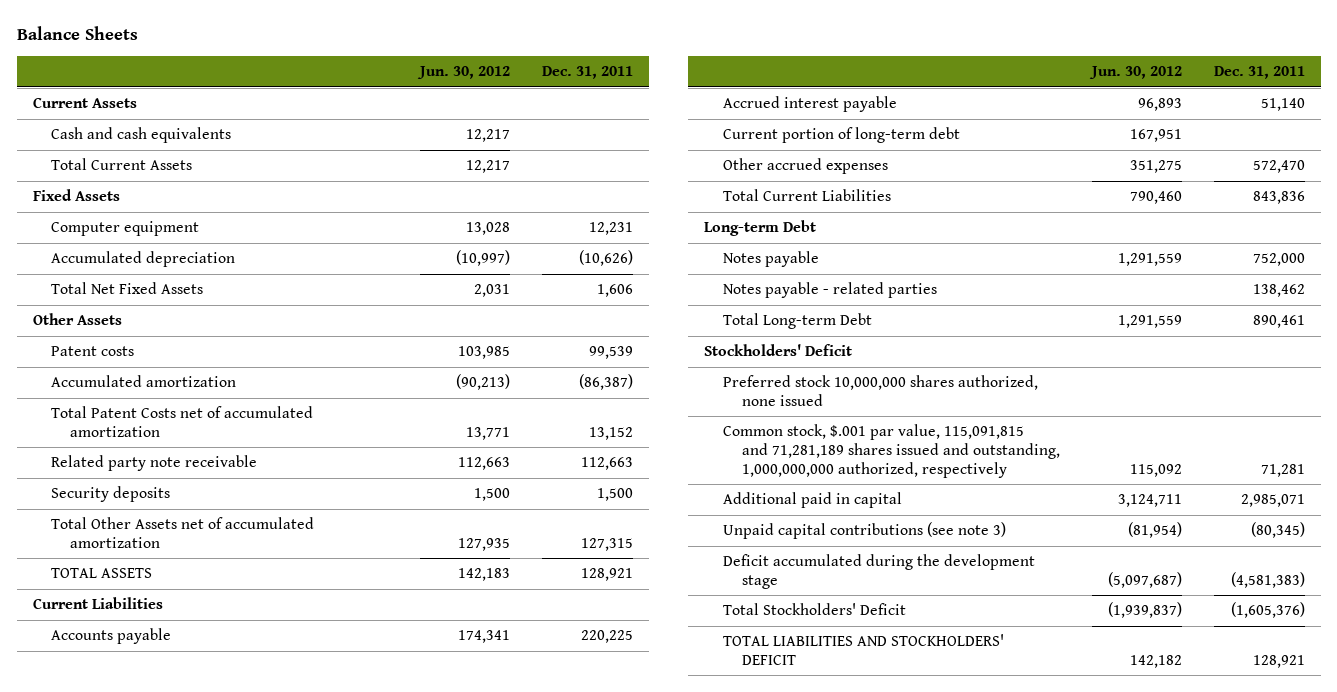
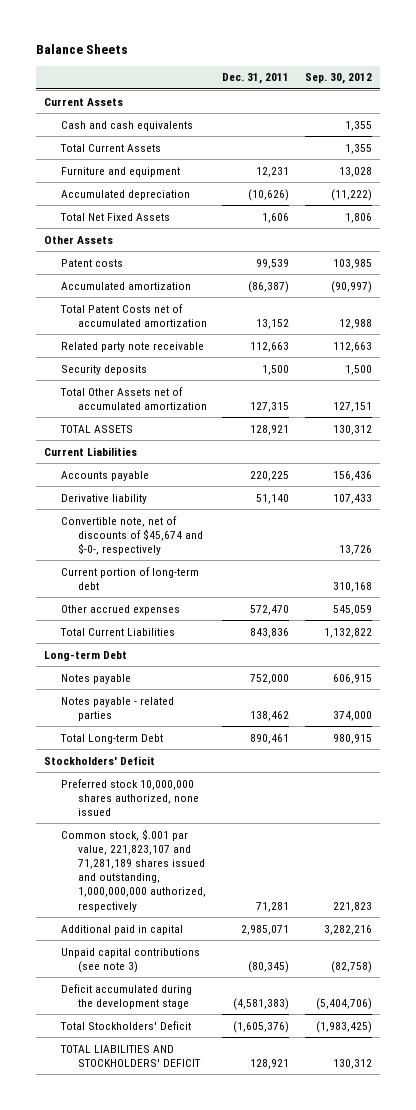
- | Jun. 30, 2012 | Dec. 31, 2011
+ | Dec. 31, 2011 | Sep. 30, 2012
- Fixed Assets
- Computer equipment | 13,028 | 12,231
+ Furniture and equipment | 12,231 | 13,028
- Accrued interest payable | 96,893 | 51,140
+ Derivative liability | 51,140 | 107,433
+ Convertible note, net of discounts of $45,674 and $-0-, respectively | | 13,726
- Common stock, $.001 par value, 115,091,815 and 71,281,189 shares issued and outstanding, 1,000,000,000 authorized, respectively | 115,092 | 71,281
+ Common stock, $.001 par value, 221,823,107 and 71,281,189 shares issued and outstanding, 1,000,000,000 authorized, respectively | 71,281 | 221,823

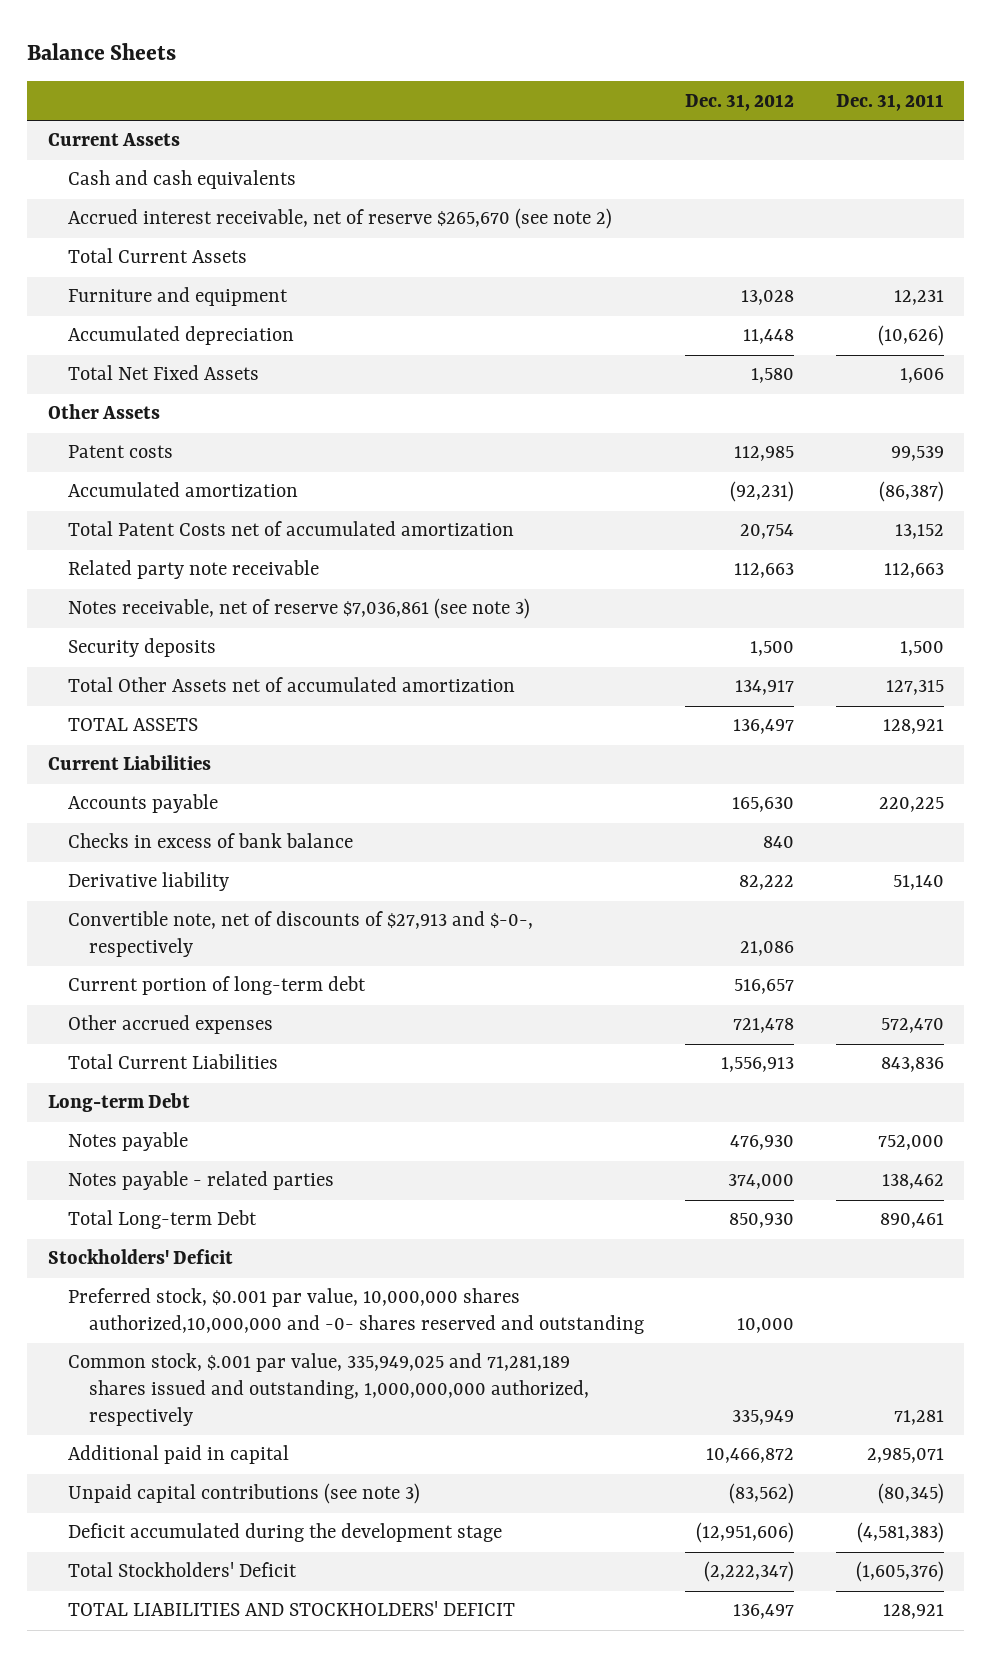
- | Dec. 31, 2011 | Sep. 30, 2012
+ | Dec. 31, 2012 | Dec. 31, 2011
+ Accrued interest receivable, net of reserve $265,670 (see note 2)
+ Notes receivable, net of reserve $7,036,861 (see note 3)
+ Checks in excess of bank balance | 840 |
- Convertible note, net of discounts of $45,674 and $-0-, respectively | | 13,726
+ Convertible note, net of discounts of $27,913 and $-0-, respectively | 21,086 |
- Preferred stock 10,000,000 shares authorized, none issued
- Common stock, $.001 par value, 221,823,107 and 71,281,189 shares issued and outstanding, 1,000,000,000 authorized, respectively | 71,281 | 221,823
+ Preferred stock, $0.001 par value, 10,000,000 shares authorized,10,000,000 and -0- shares reserved and outstanding | 10,000 |
+ Common stock, $.001 par value, 335,949,025 and 71,281,189 shares issued and outstanding, 1,000,000,000 authorized, respectively | 335,949 | 71,281

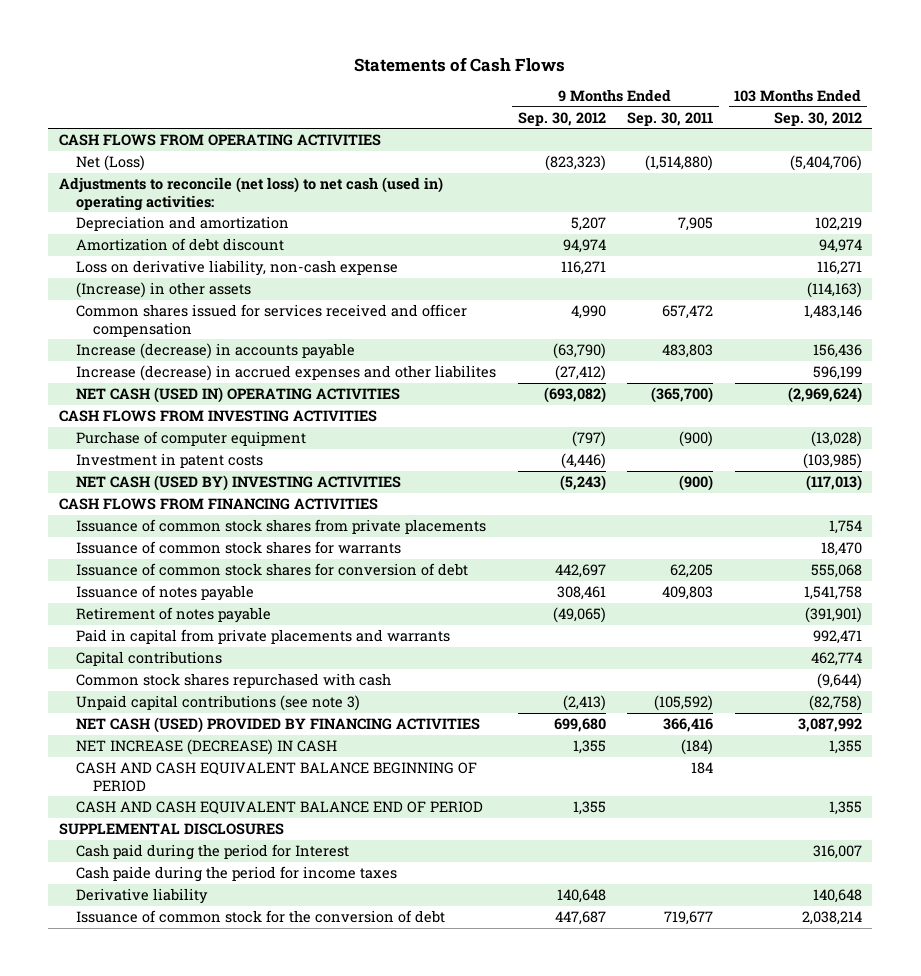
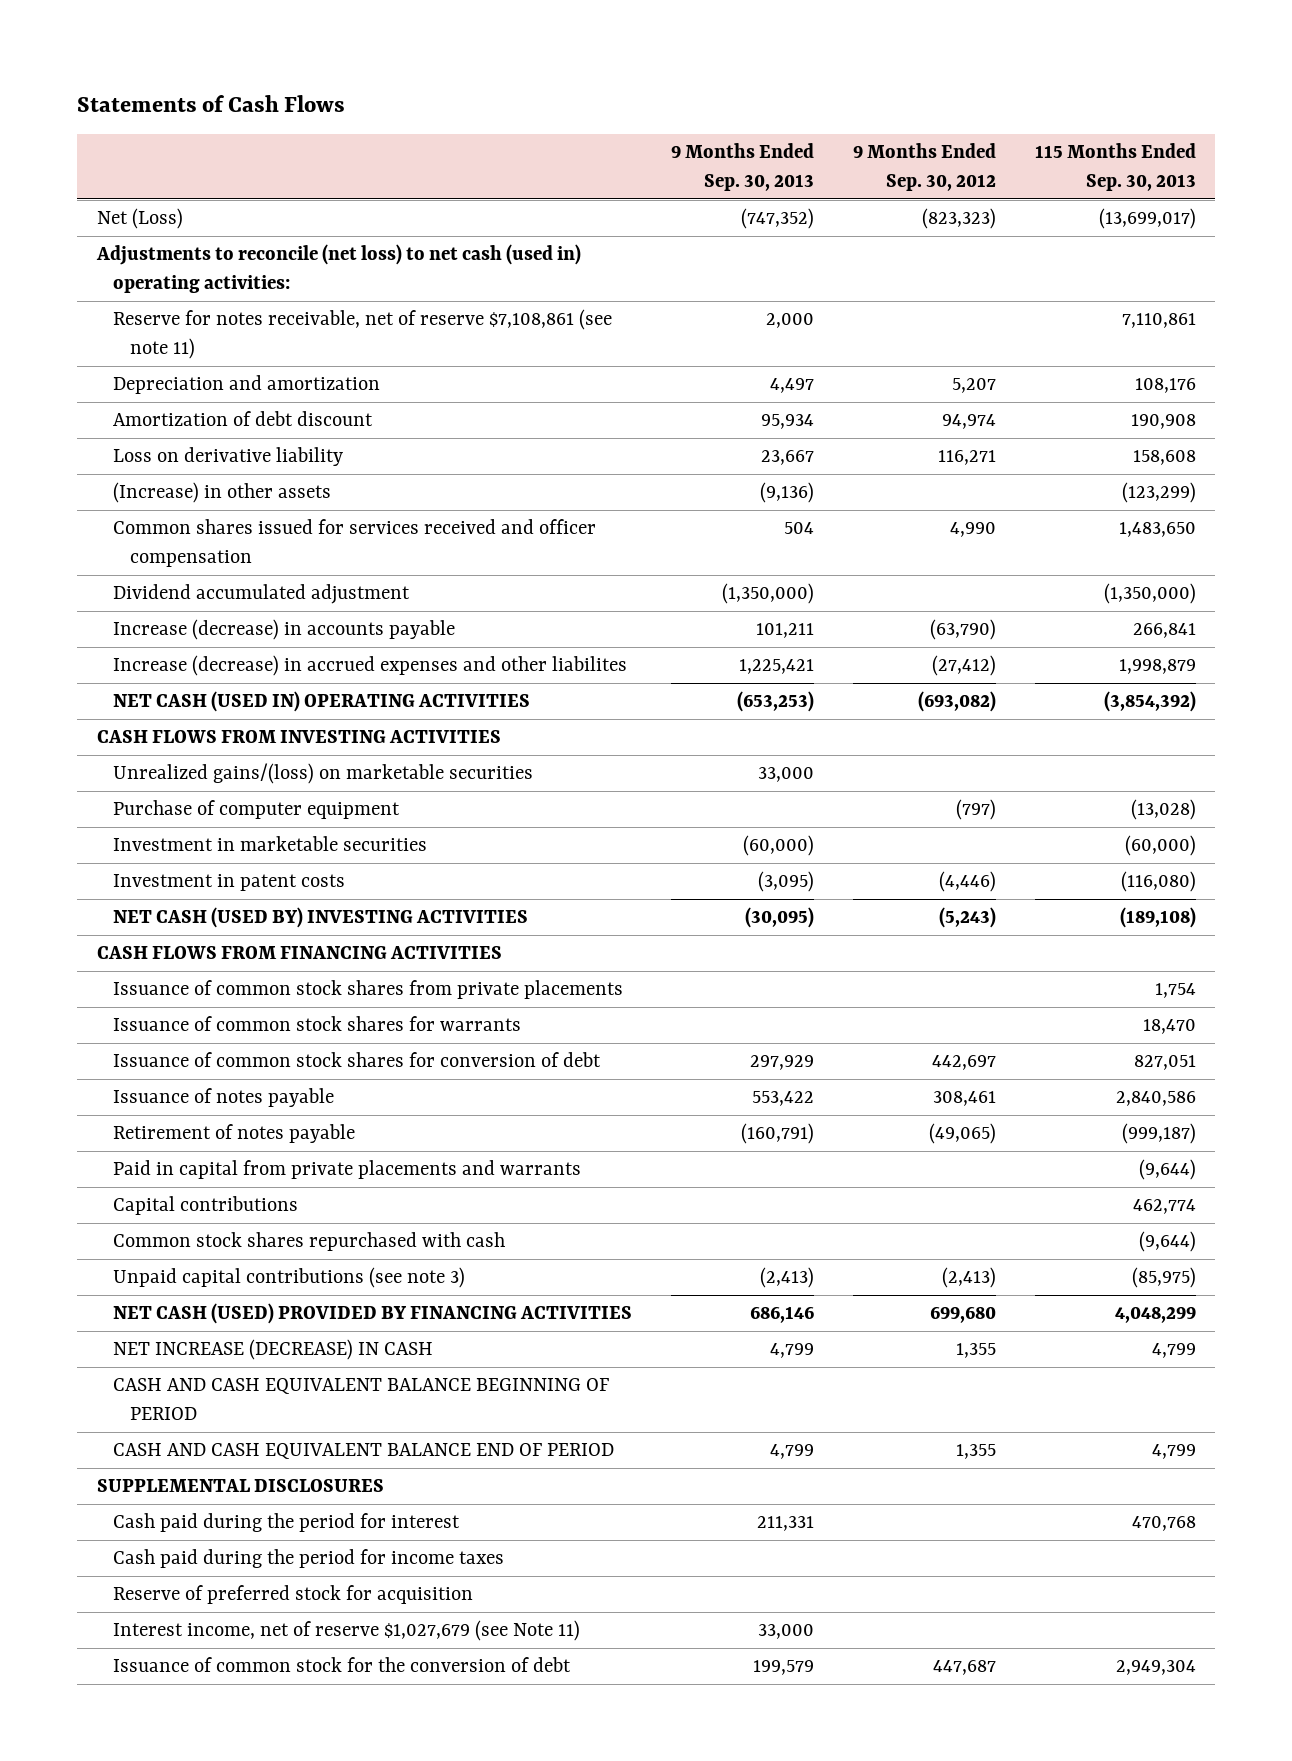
- | 9 Months Ended Sep. 30, 2012 | 9 Months Ended Sep. 30, 2011 | 103 Months Ended Sep. 30, 2012
+ | 9 Months Ended Sep. 30, 2013 | 9 Months Ended Sep. 30, 2012 | 115 Months Ended Sep. 30, 2013
- CASH FLOWS FROM OPERATING ACTIVITIES
+ Reserve for notes receivable, net of reserve $7,108,861 (see note 11) | 2,000 | | 7,110,861
- Loss on derivative liability, non-cash expense | 116,271 | | 116,271
+ Loss on derivative liability | 23,667 | 116,271 | 158,608
+ Dividend accumulated adjustment | (1,350,000) | | (1,350,000)
+ Unrealized gains/(loss) on marketable securities | 33,000 | |
+ Investment in marketable securities | (60,000) | | (60,000)
- Cash paid during the period for Interest | | | 316,007
- Cash paide during the period for income taxes
- Derivative liability | 140,648 | | 140,648
+ Cash paid during the period for interest | 211,331 | | 470,768
+ Cash paid during the period for income taxes
+ Reserve of preferred stock for acquisition
+ Interest income, net of reserve $1,027,679 (see Note 11) | 33,000 | |

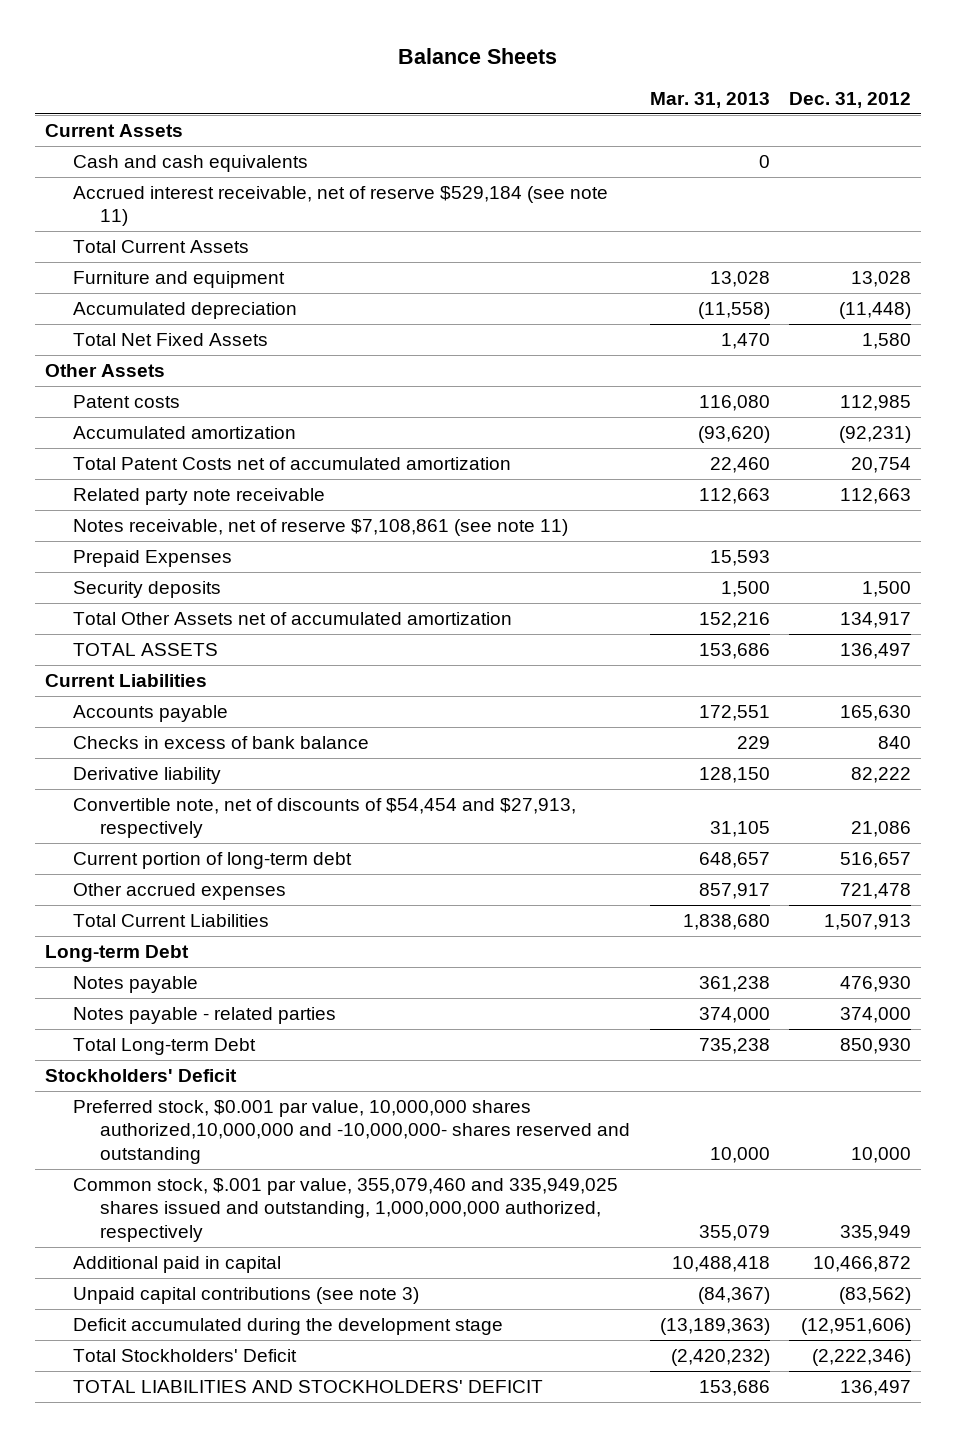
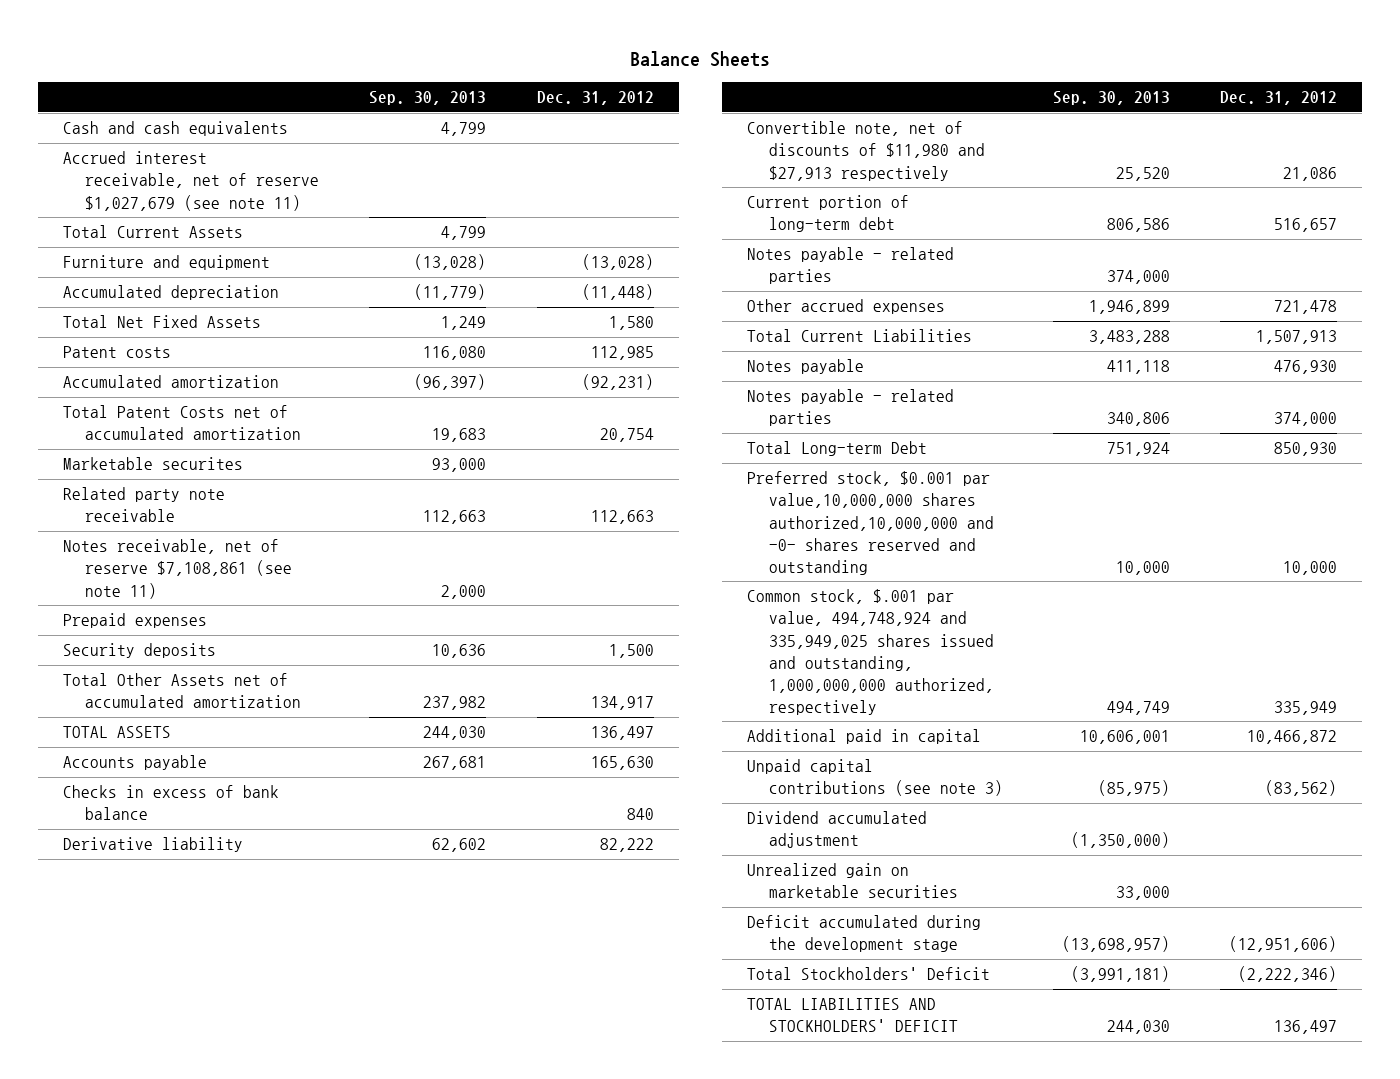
- | Mar. 31, 2013 | Dec. 31, 2012
+ | Sep. 30, 2013 | Dec. 31, 2012
- Current Assets
- Accrued interest receivable, net of reserve $529,184 (see note 11)
+ Accrued interest receivable, net of reserve $1,027,679 (see note 11)
- Furniture and equipment | 13,028 | 13,028
+ Furniture and equipment | (13,028) | (13,028)
- Other Assets
+ Marketable securites | 93,000 |
- Prepaid Expenses | 15,593 |
+ Prepaid expenses
- Current Liabilities
- Convertible note, net of discounts of $54,454 and $27,913, respectively | 31,105 | 21,086
+ Convertible note, net of discounts of $11,980 and $27,913 respectively | 25,520 | 21,086
+ Notes payable - related parties | 374,000 |
- Long-term Debt
- Stockholders' Deficit
- Preferred stock, $0.001 par value, 10,000,000 shares authorized,10,000,000 and -10,000,000- shares reserved and outstanding | 10,000 | 10,000
- Common stock, $.001 par value, 355,079,460 and 335,949,025 shares issued and outstanding, 1,000,000,000 authorized, respectively | 355,079 | 335,949
+ Preferred stock, $0.001 par value,10,000,000 shares authorized,10,000,000 and -0- shares reserved and outstanding | 10,000 | 10,000
+ Common stock, $.001 par value, 494,748,924 and 335,949,025 shares issued and outstanding, 1,000,000,000 authorized, respectively | 494,749 | 335,949
+ Dividend accumulated adjustment | (1,350,000) |
+ Unrealized gain on marketable securities | 33,000 |

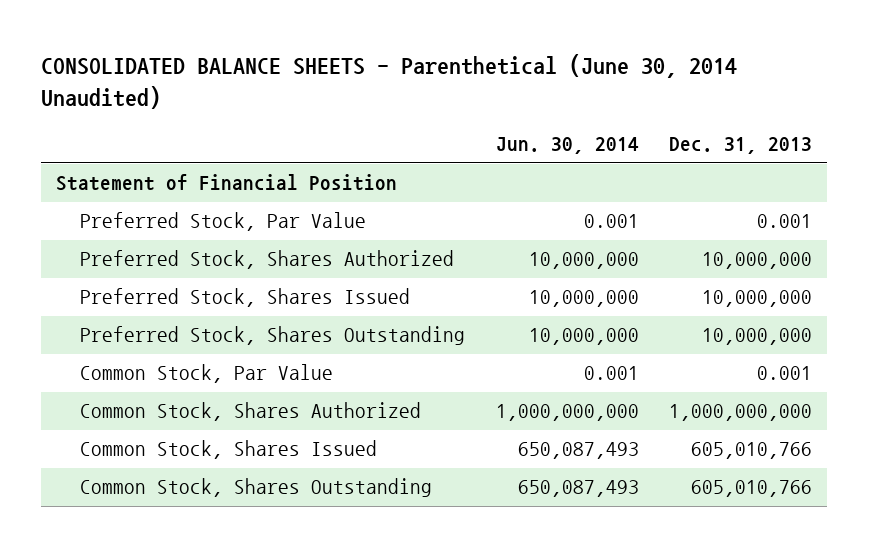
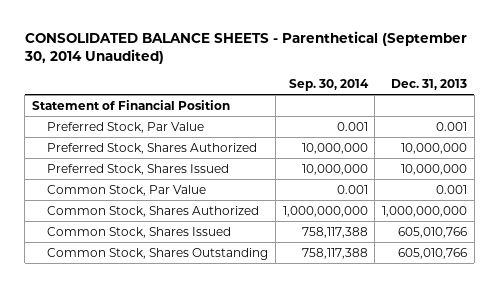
- CONSOLIDATED BALANCE SHEETS - Parenthetical (June 30, 2014 Unaudited)
+ CONSOLIDATED BALANCE SHEETS - Parenthetical (September 30, 2014 Unaudited)
- | Jun. 30, 2014 | Dec. 31, 2013
+ | Sep. 30, 2014 | Dec. 31, 2013
- Preferred Stock, Shares Outstanding | 10,000,000 | 10,000,000

